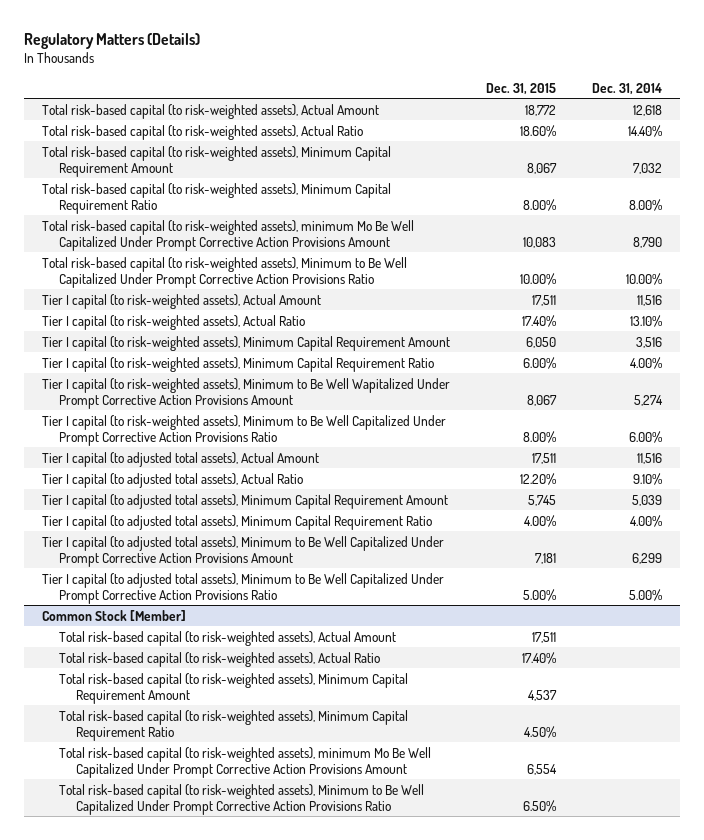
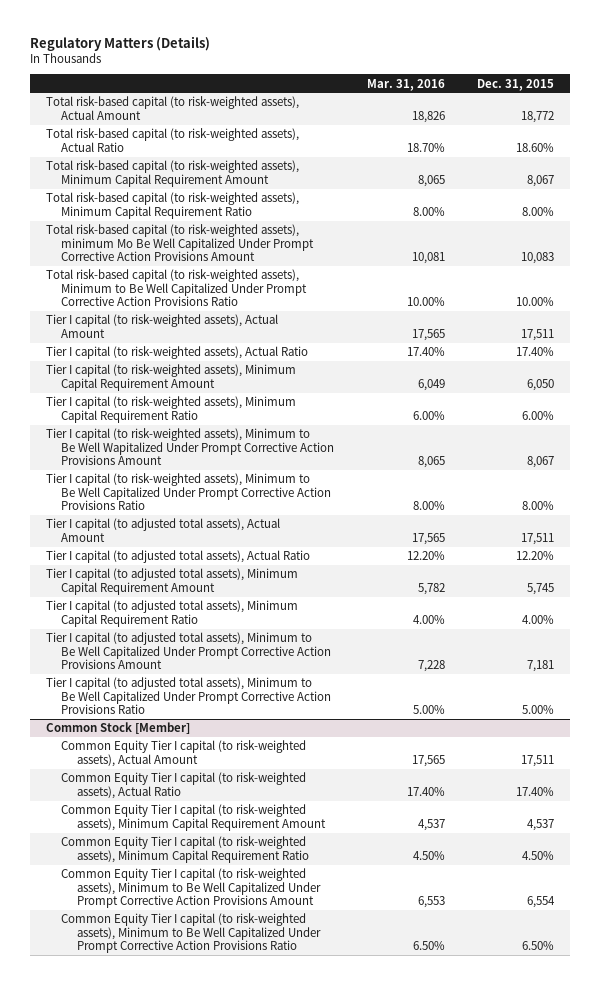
- | Dec. 31, 2015 | Dec. 31, 2014
+ | Mar. 31, 2016 | Dec. 31, 2015
@ Common Stock [Member]
- Total risk-based capital (to risk-weighted assets), Actual Amount | 17,511 |
- Total risk-based capital (to risk-weighted assets), Actual Ratio | 17.40% |
- Total risk-based capital (to risk-weighted assets), Minimum Capital Requirement Amount | 4,537 |
- Total risk-based capital (to risk-weighted assets), Minimum Capital Requirement Ratio | 4.50% |
- Total risk-based capital (to risk-weighted assets), minimum Mo Be Well Capitalized Under Prompt Corrective Action Provisions Amount | 6,554 |
- Total risk-based capital (to risk-weighted assets), Minimum to Be Well Capitalized Under Prompt Corrective Action Provisions Ratio | 6.50% |
+ Common Equity Tier I capital (to risk-weighted assets), Actual Amount | 17,565 | 17,511
+ Common Equity Tier I capital (to risk-weighted assets), Actual Ratio | 17.40% | 17.40%
+ Common Equity Tier I capital (to risk-weighted assets), Minimum Capital Requirement Amount | 4,537 | 4,537
+ Common Equity Tier I capital (to risk-weighted assets), Minimum Capital Requirement Ratio | 4.50% | 4.50%
+ Common Equity Tier I capital (to risk-weighted assets), Minimum to Be Well Capitalized Under Prompt Corrective Action Provisions Amount | 6,553 | 6,554
+ Common Equity Tier I capital (to risk-weighted assets), Minimum to Be Well Capitalized Under Prompt Corrective Action Provisions Ratio | 6.50% | 6.50%

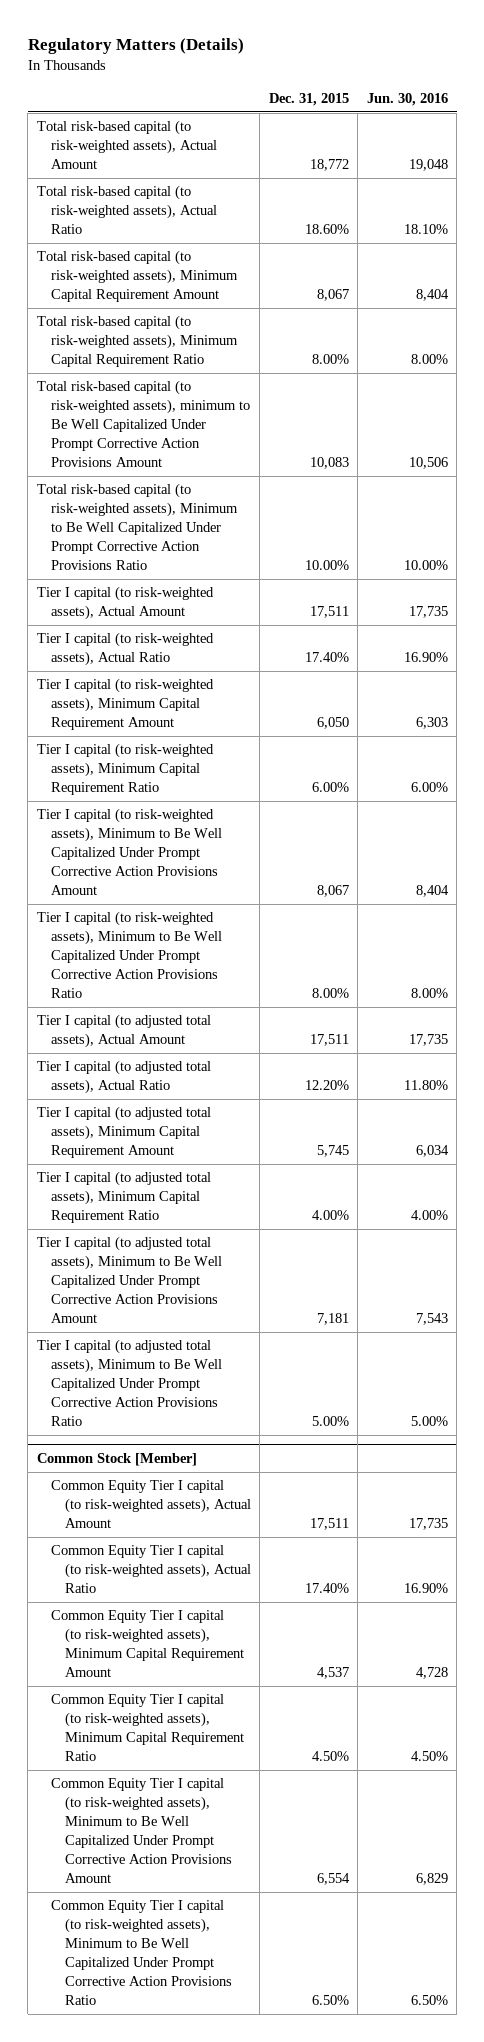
- | Mar. 31, 2016 | Dec. 31, 2015
+ | Dec. 31, 2015 | Jun. 30, 2016
- Total risk-based capital (to risk-weighted assets), minimum Mo Be Well Capitalized Under Prompt Corrective Action Provisions Amount | 10,081 | 10,083
+ Total risk-based capital (to risk-weighted assets), minimum to Be Well Capitalized Under Prompt Corrective Action Provisions Amount | 10,083 | 10,506
- Tier I capital (to risk-weighted assets), Minimum to Be Well Wapitalized Under Prompt Corrective Action Provisions Amount | 8,065 | 8,067
+ Tier I capital (to risk-weighted assets), Minimum to Be Well Capitalized Under Prompt Corrective Action Provisions Amount | 8,067 | 8,404

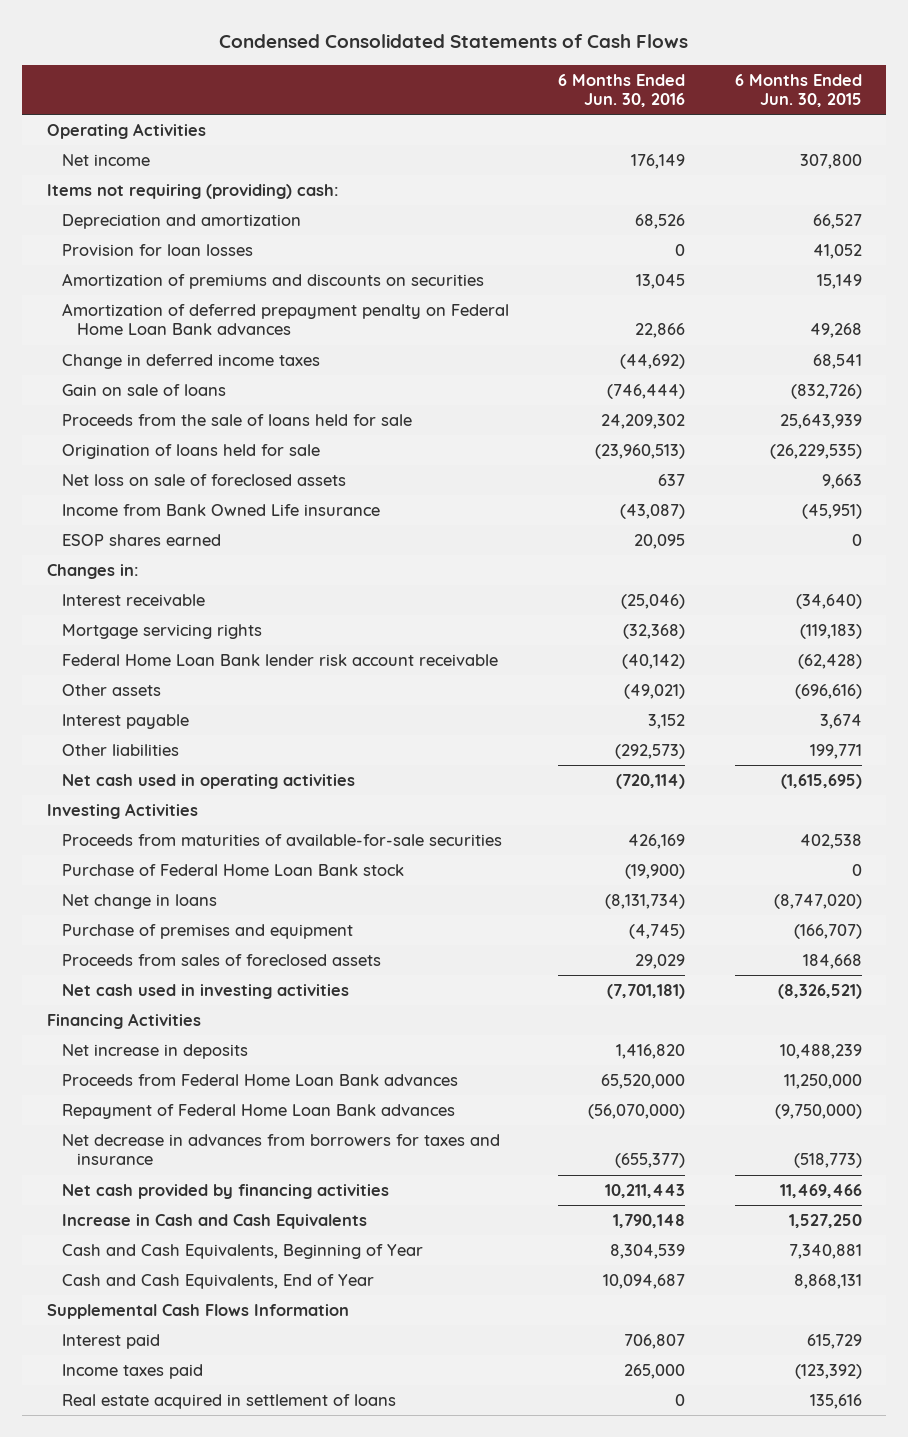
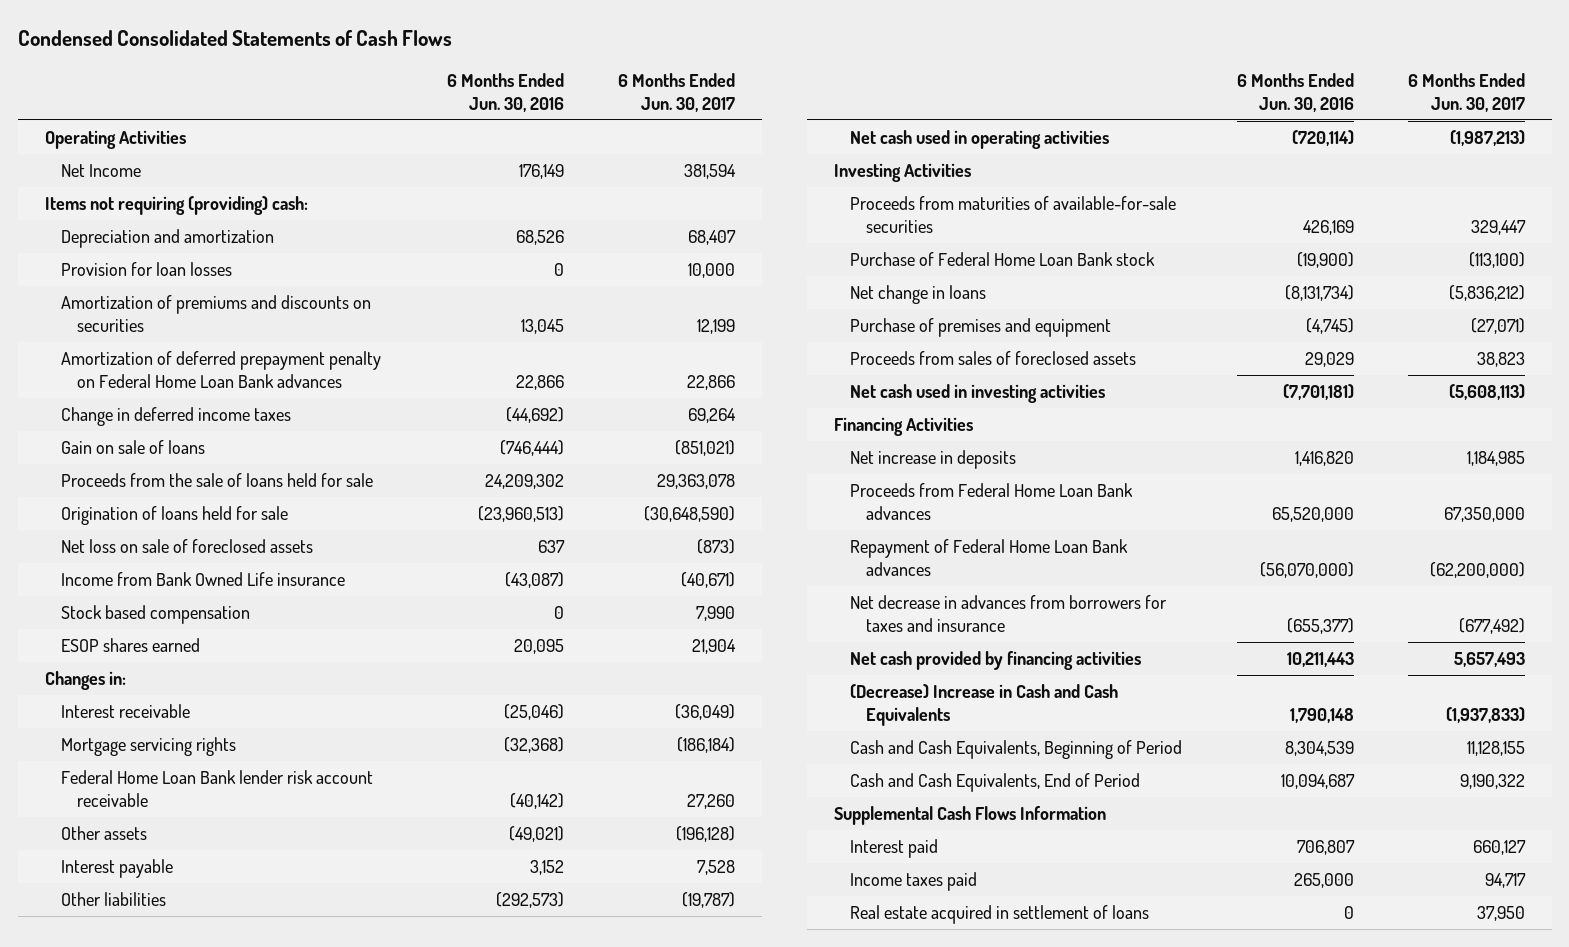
- | 6 Months Ended Jun. 30, 2016 | 6 Months Ended Jun. 30, 2015
+ | 6 Months Ended Jun. 30, 2016 | 6 Months Ended Jun. 30, 2017
- Net income | 176,149 | 307,800
+ Net Income | 176,149 | 381,594
+ Stock based compensation | 0 | 7,990
- Increase in Cash and Cash Equivalents | 1,790,148 | 1,527,250
- Cash and Cash Equivalents, Beginning of Year | 8,304,539 | 7,340,881
- Cash and Cash Equivalents, End of Year | 10,094,687 | 8,868,131
+ (Decrease) Increase in Cash and Cash Equivalents | 1,790,148 | (1,937,833)
+ Cash and Cash Equivalents, Beginning of Period | 8,304,539 | 11,128,155
+ Cash and Cash Equivalents, End of Period | 10,094,687 | 9,190,322

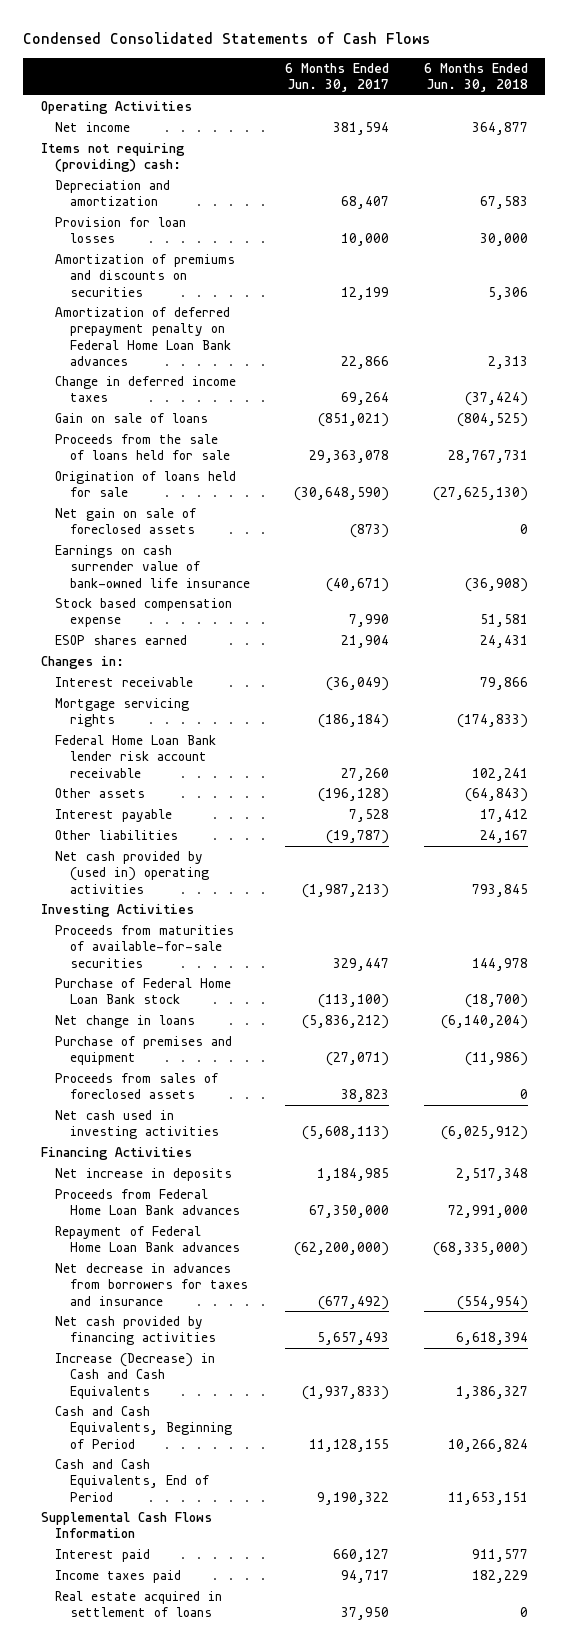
- | 6 Months Ended Jun. 30, 2016 | 6 Months Ended Jun. 30, 2017
+ | 6 Months Ended Jun. 30, 2017 | 6 Months Ended Jun. 30, 2018
- Net Income | 176,149 | 381,594
+ Net income | 381,594 | 364,877
- Net loss on sale of foreclosed assets | 637 | (873)
- Income from Bank Owned Life insurance | (43,087) | (40,671)
- Stock based compensation | 0 | 7,990
+ Net gain on sale of foreclosed assets | (873) | 0
+ Earnings on cash surrender value of bank-owned life insurance | (40,671) | (36,908)
+ Stock based compensation expense | 7,990 | 51,581
- Net cash used in operating activities | (720,114) | (1,987,213)
+ Net cash provided by (used in) operating activities | (1,987,213) | 793,845
- (Decrease) Increase in Cash and Cash Equivalents | 1,790,148 | (1,937,833)
+ Increase (Decrease) in Cash and Cash Equivalents | (1,937,833) | 1,386,327

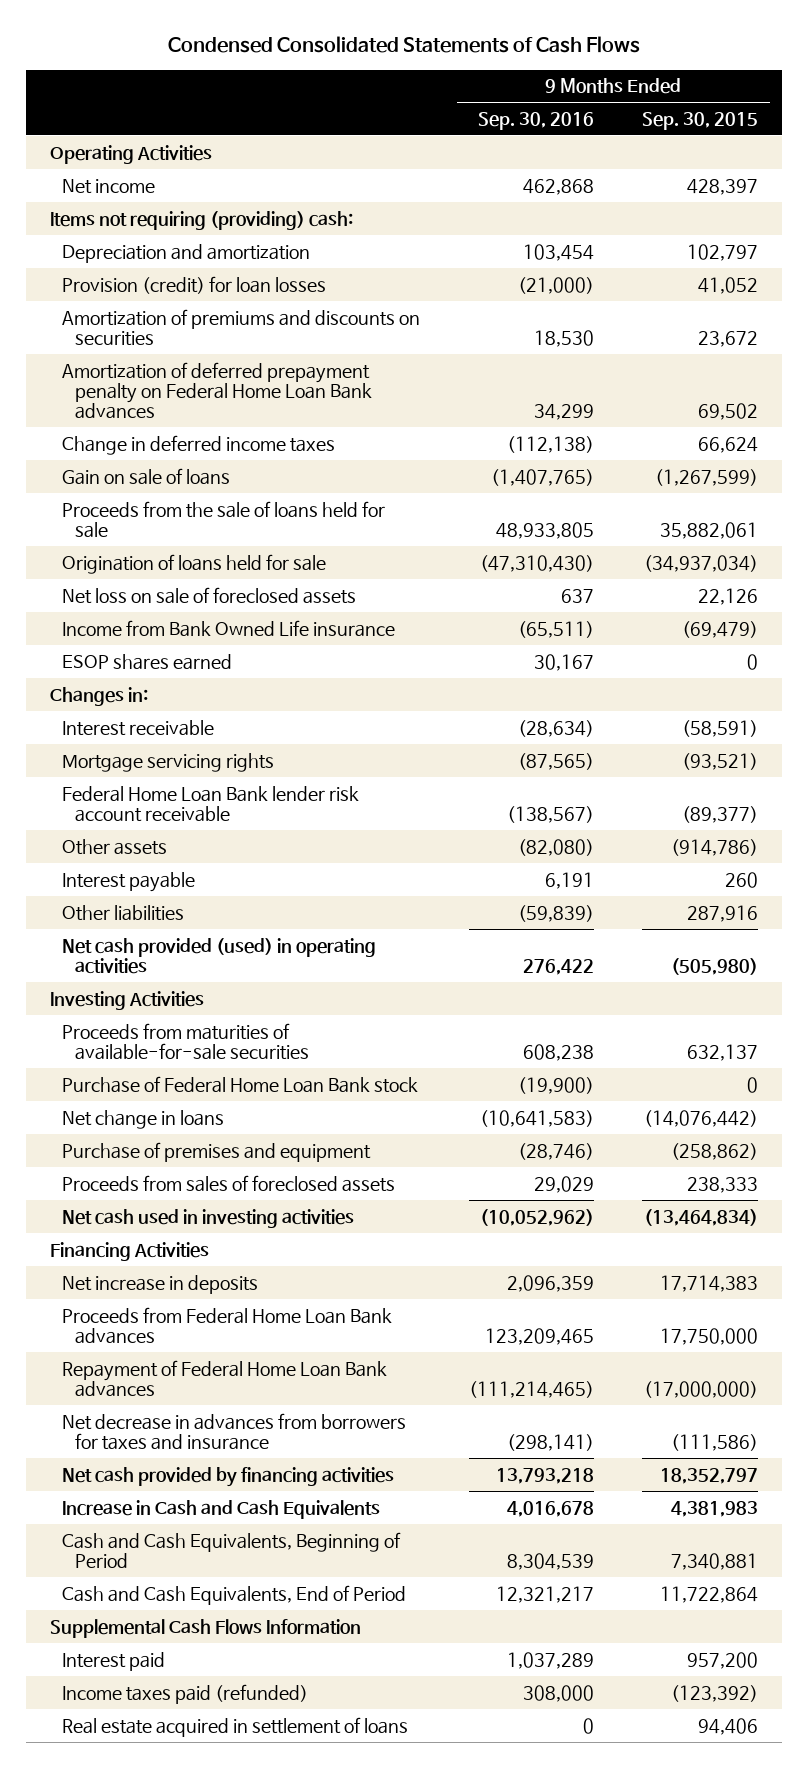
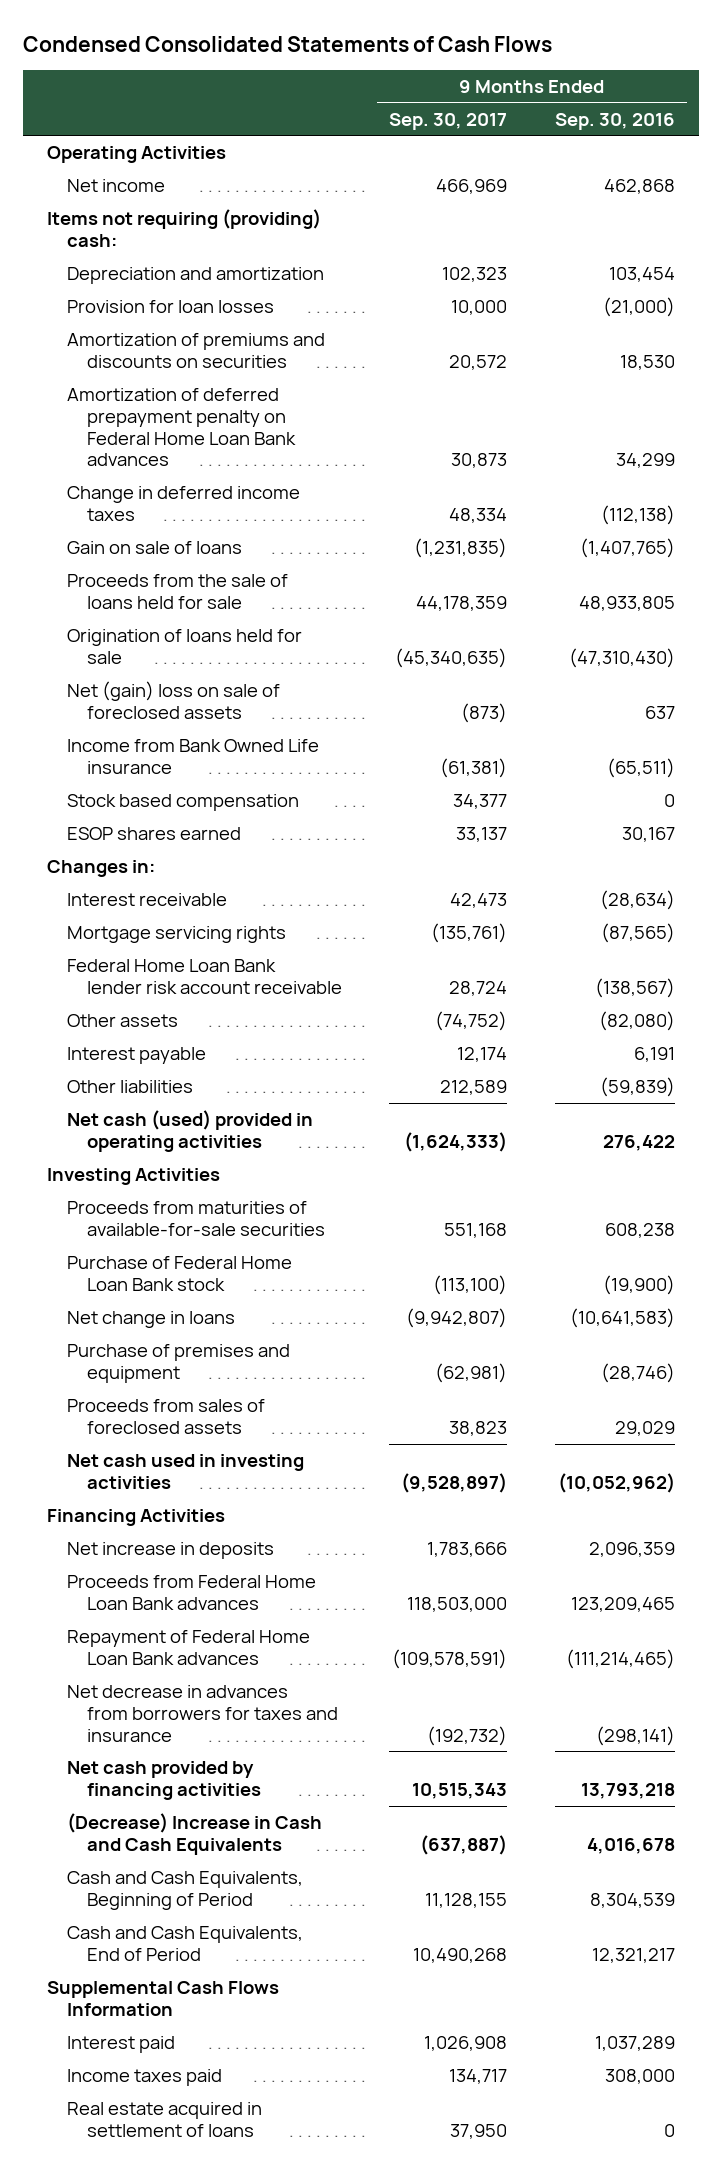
- | 9 Months Ended Sep. 30, 2016 | 9 Months Ended Sep. 30, 2015
+ | 9 Months Ended Sep. 30, 2017 | 9 Months Ended Sep. 30, 2016
- Provision (credit) for loan losses | (21,000) | 41,052
+ Provision for loan losses | 10,000 | (21,000)
- Net loss on sale of foreclosed assets | 637 | 22,126
+ Net (gain) loss on sale of foreclosed assets | (873) | 637
+ Stock based compensation | 34,377 | 0
- Net cash provided (used) in operating activities | 276,422 | (505,980)
+ Net cash (used) provided in operating activities | (1,624,333) | 276,422
- Increase in Cash and Cash Equivalents | 4,016,678 | 4,381,983
+ (Decrease) Increase in Cash and Cash Equivalents | (637,887) | 4,016,678
- Income taxes paid (refunded) | 308,000 | (123,392)
+ Income taxes paid | 134,717 | 308,000

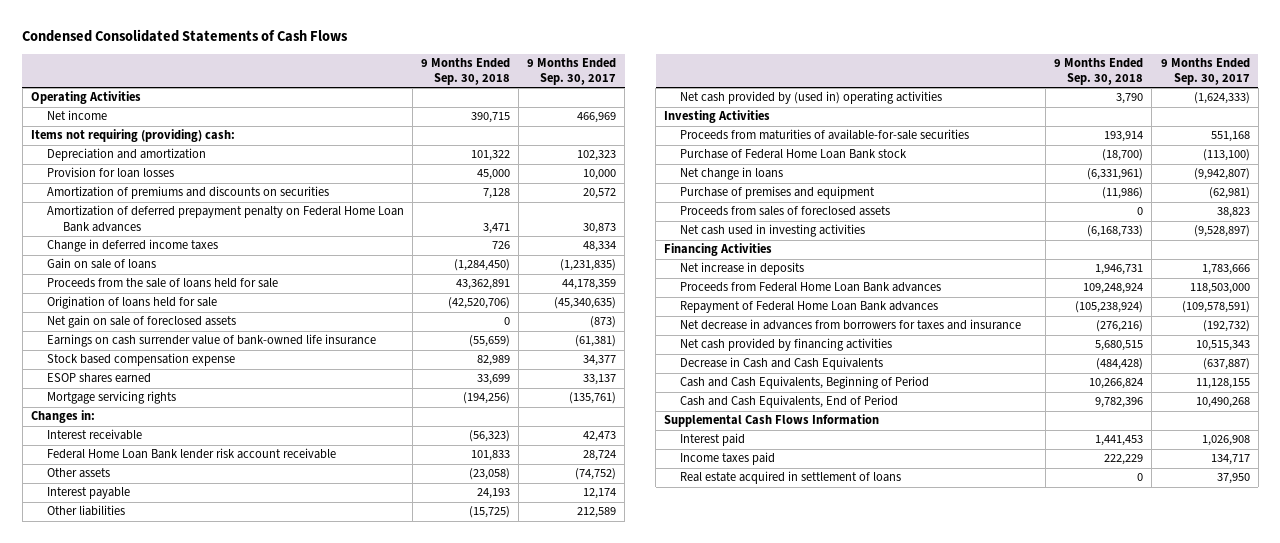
- | 9 Months Ended Sep. 30, 2017 | 9 Months Ended Sep. 30, 2016
+ | 9 Months Ended Sep. 30, 2018 | 9 Months Ended Sep. 30, 2017
- Net (gain) loss on sale of foreclosed assets | (873) | 637
- Income from Bank Owned Life insurance | (61,381) | (65,511)
- Stock based compensation | 34,377 | 0
+ Net gain on sale of foreclosed assets | 0 | (873)
+ Earnings on cash surrender value of bank-owned life insurance | (55,659) | (61,381)
+ Stock based compensation expense | 82,989 | 34,377
moved up: Mortgage servicing rights | (194,256) | (135,761)
- Net cash (used) provided in operating activities | (1,624,333) | 276,422
+ Net cash provided by (used in) operating activities | 3,790 | (1,624,333)
- (Decrease) Increase in Cash and Cash Equivalents | (637,887) | 4,016,678
+ Decrease in Cash and Cash Equivalents | (484,428) | (637,887)

